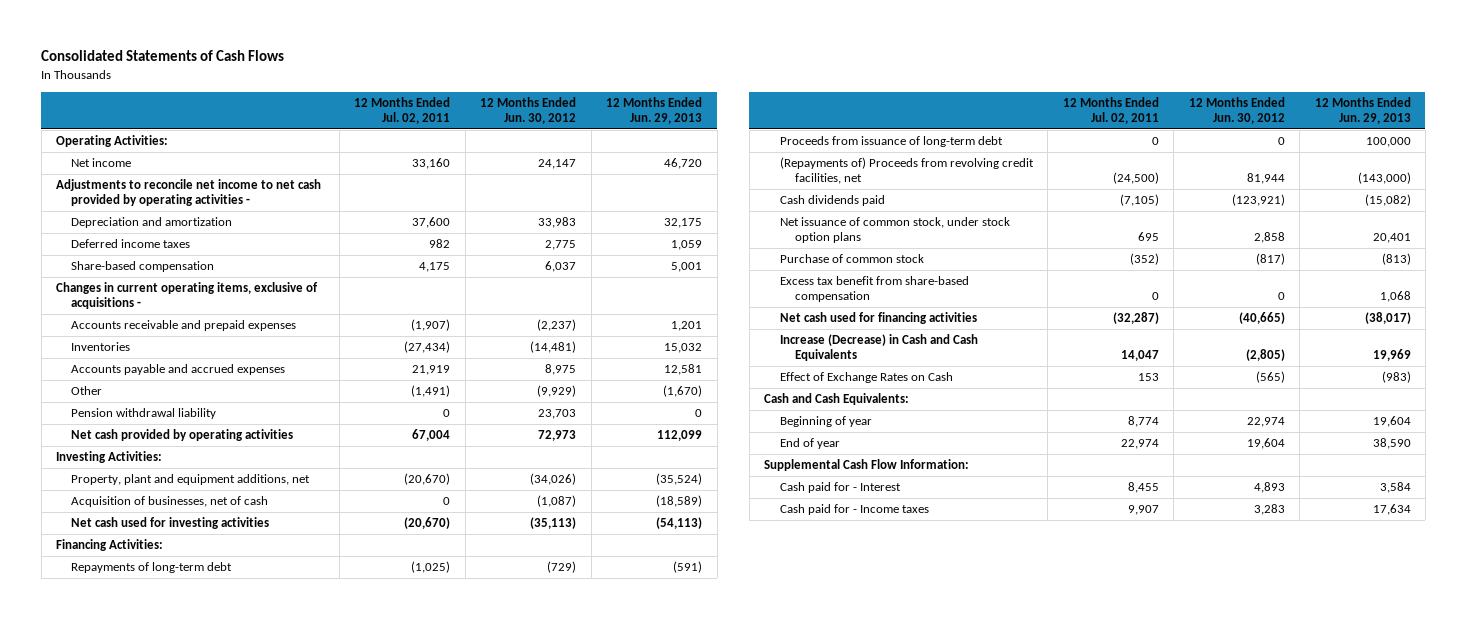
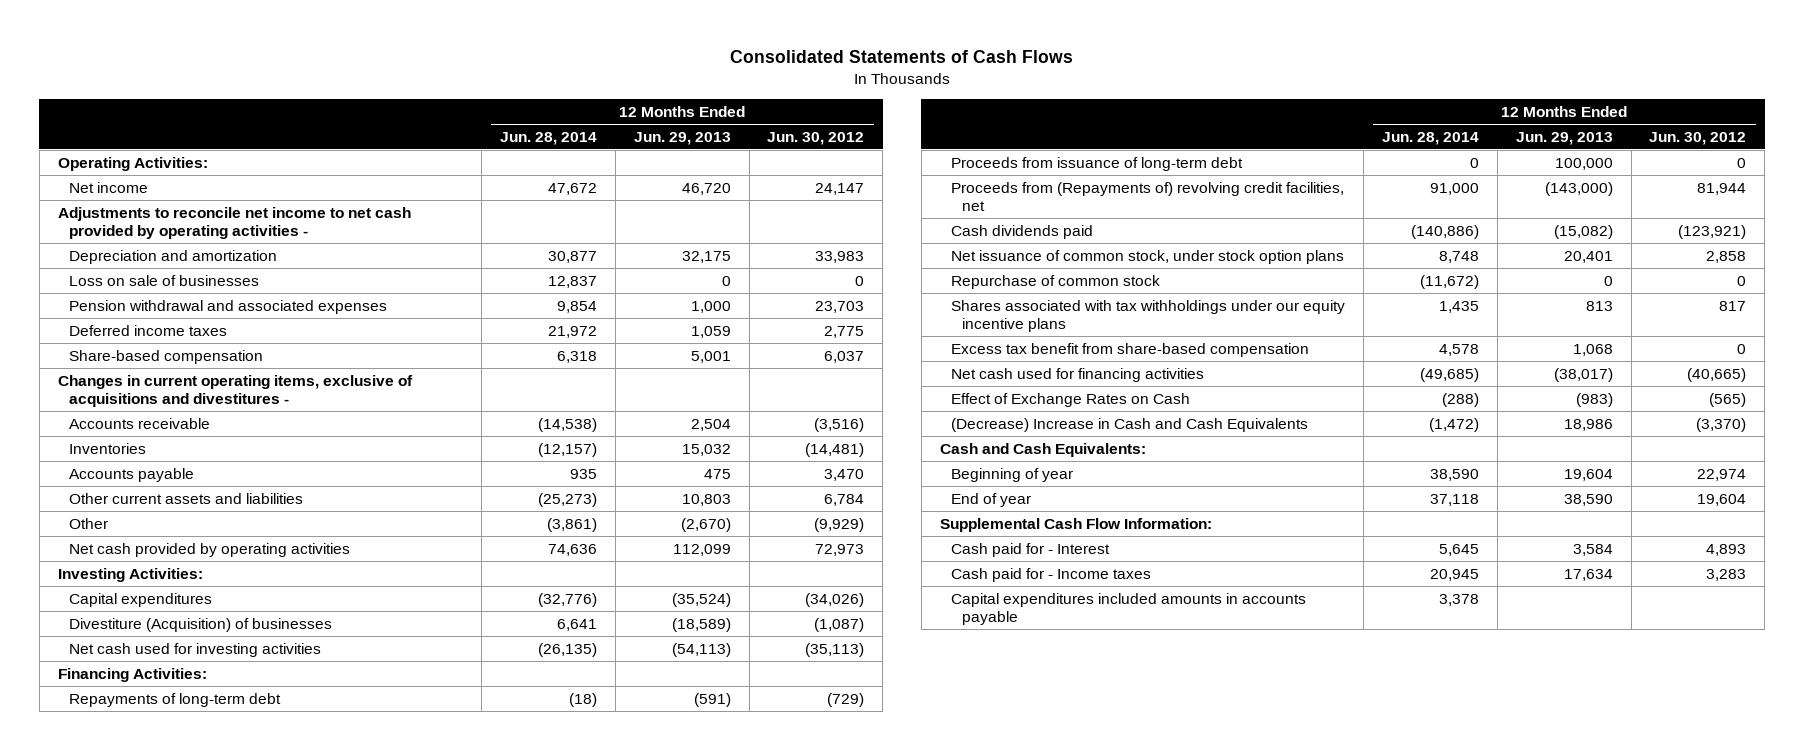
- | 12 Months Ended Jul. 02, 2011 | 12 Months Ended Jun. 30, 2012 | 12 Months Ended Jun. 29, 2013
+ | 12 Months Ended Jun. 28, 2014 | 12 Months Ended Jun. 29, 2013 | 12 Months Ended Jun. 30, 2012
+ Loss on sale of businesses | 12,837 | 0 | 0
+ Pension withdrawal and associated expenses | 9,854 | 1,000 | 23,703
- Changes in current operating items, exclusive of acquisitions -
- Accounts receivable and prepaid expenses | (1,907) | (2,237) | 1,201
+ Changes in current operating items, exclusive of acquisitions and divestitures -
+ Accounts receivable | (14,538) | 2,504 | (3,516)
- Accounts payable and accrued expenses | 21,919 | 8,975 | 12,581
- Other | (1,491) | (9,929) | (1,670)
- Pension withdrawal liability | 0 | 23,703 | 0
+ Accounts payable | 935 | 475 | 3,470
+ Other current assets and liabilities | (25,273) | 10,803 | 6,784
+ Other | (3,861) | (2,670) | (9,929)
- Property, plant and equipment additions, net | (20,670) | (34,026) | (35,524)
- Acquisition of businesses, net of cash | 0 | (1,087) | (18,589)
+ Capital expenditures | (32,776) | (35,524) | (34,026)
+ Divestiture (Acquisition) of businesses | 6,641 | (18,589) | (1,087)
- (Repayments of) Proceeds from revolving credit facilities, net | (24,500) | 81,944 | (143,000)
+ Proceeds from (Repayments of) revolving credit facilities, net | 91,000 | (143,000) | 81,944
- Purchase of common stock | (352) | (817) | (813)
+ Repurchase of common stock | (11,672) | 0 | 0
+ Shares associated with tax withholdings under our equity incentive plans | 1,435 | 813 | 817
- Increase (Decrease) in Cash and Cash Equivalents | 14,047 | (2,805) | 19,969
+ (Decrease) Increase in Cash and Cash Equivalents | (1,472) | 18,986 | (3,370)
+ Capital expenditures included amounts in accounts payable | 3,378 | |

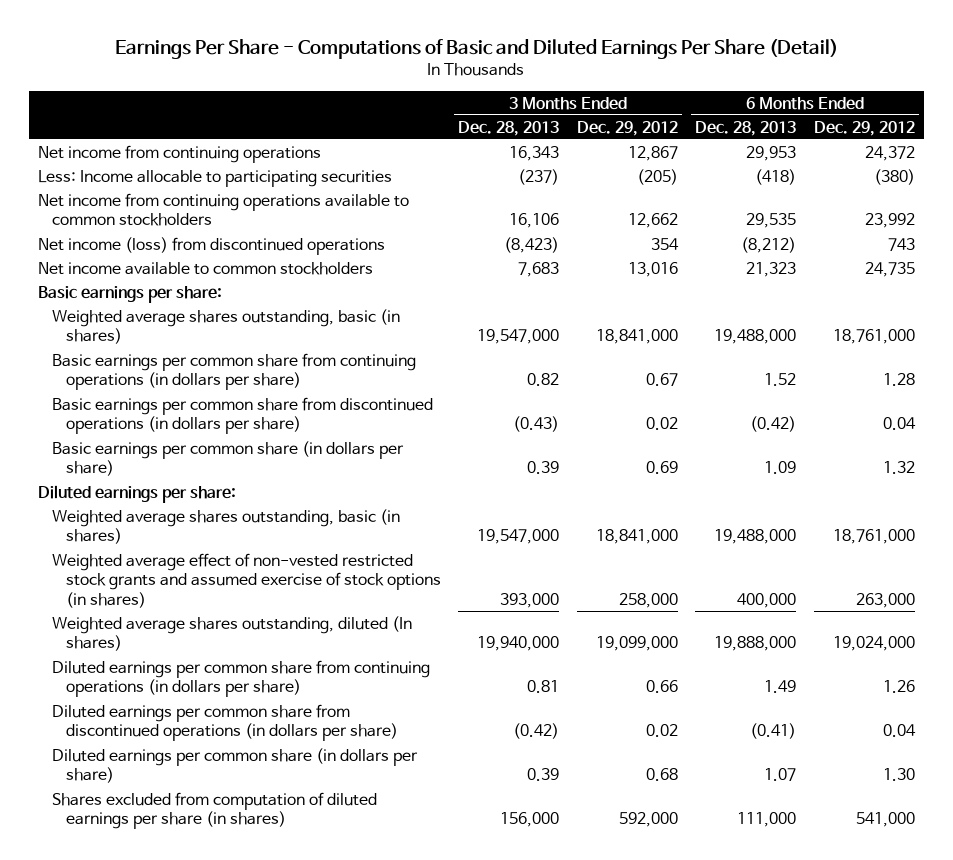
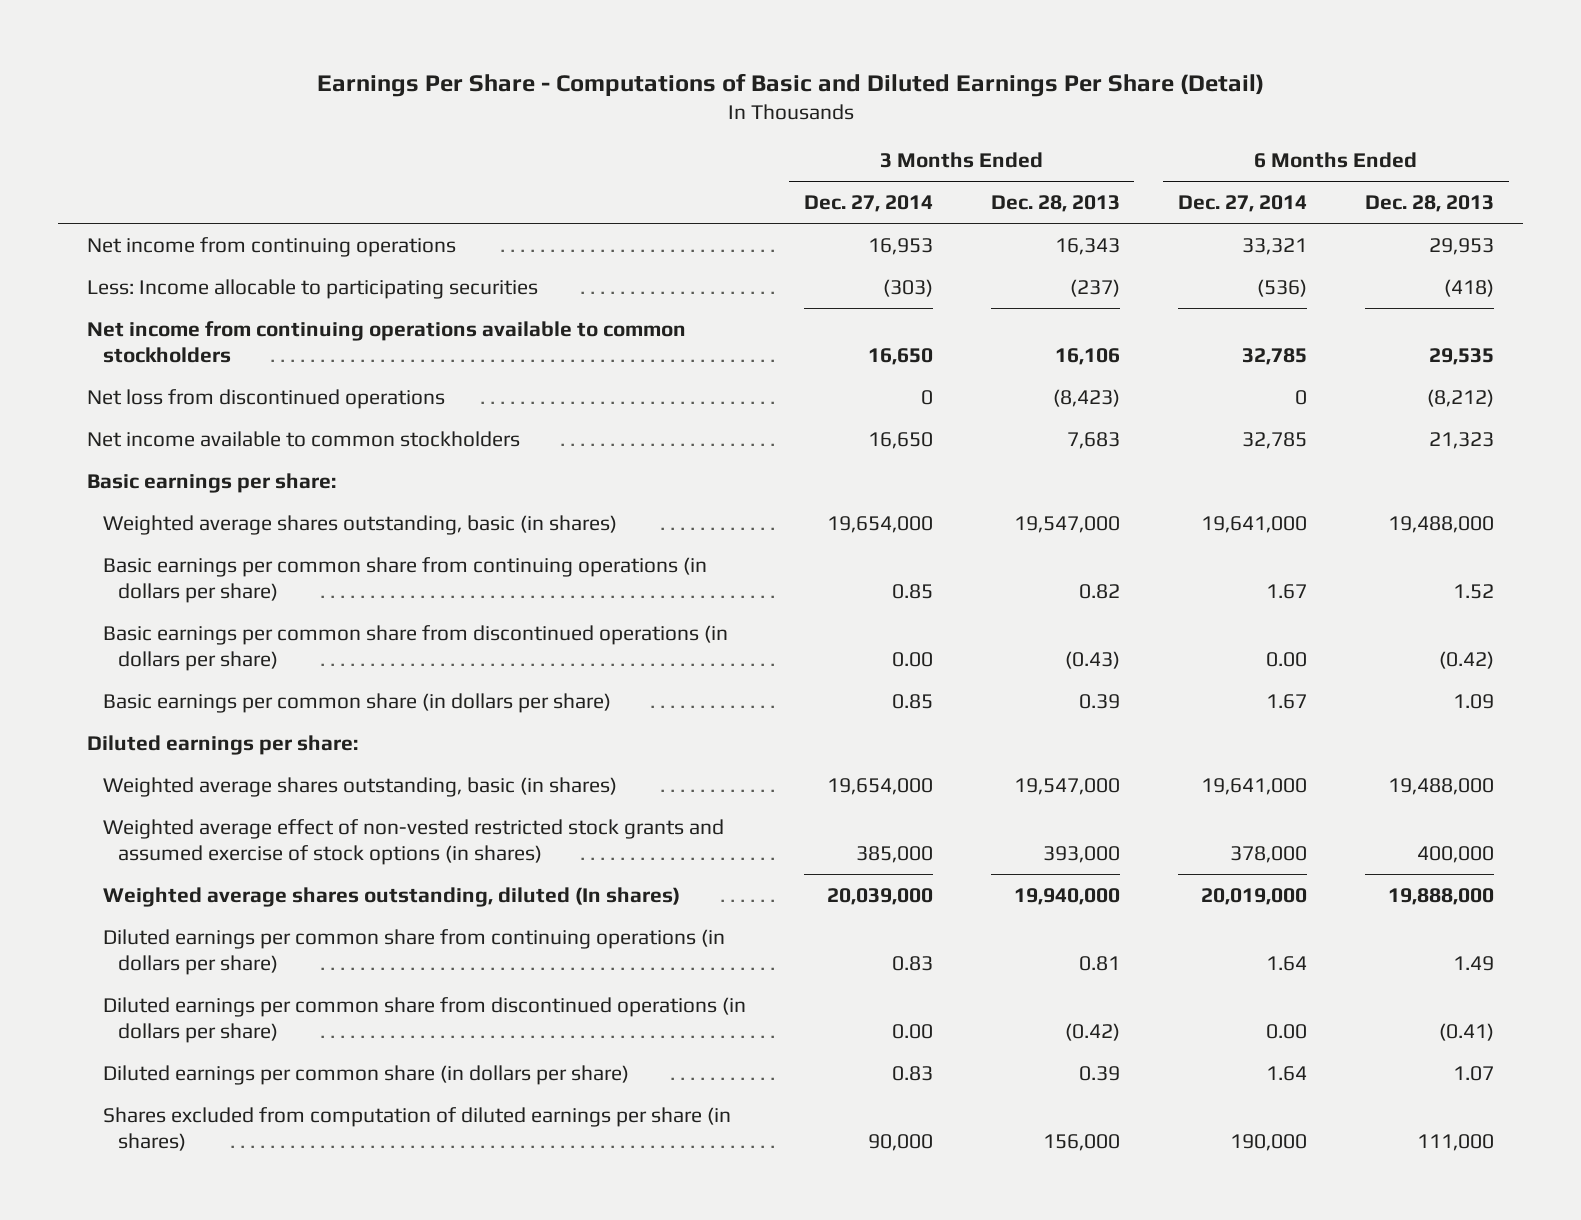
- | 3 Months Ended Dec. 28, 2013 | 3 Months Ended Dec. 29, 2012 | 6 Months Ended Dec. 28, 2013 | 6 Months Ended Dec. 29, 2012
+ | 3 Months Ended Dec. 27, 2014 | 3 Months Ended Dec. 28, 2013 | 6 Months Ended Dec. 27, 2014 | 6 Months Ended Dec. 28, 2013
- Net income (loss) from discontinued operations | (8,423) | 354 | (8,212) | 743
+ Net loss from discontinued operations | 0 | (8,423) | 0 | (8,212)

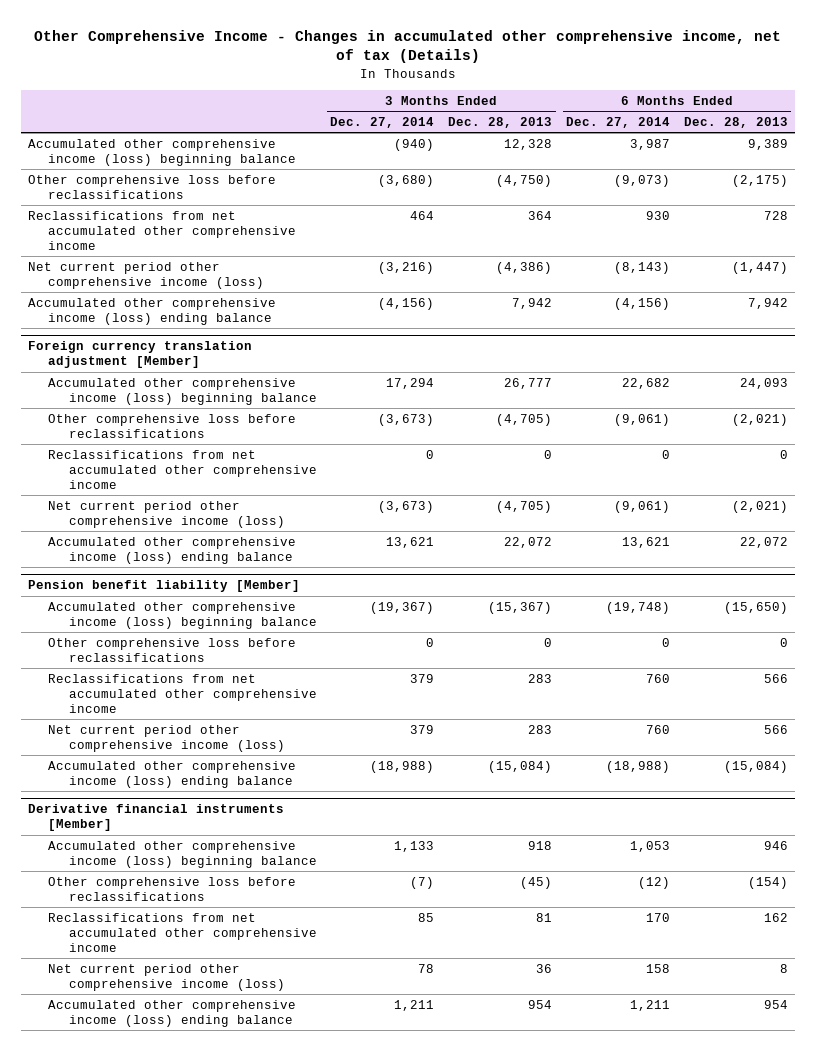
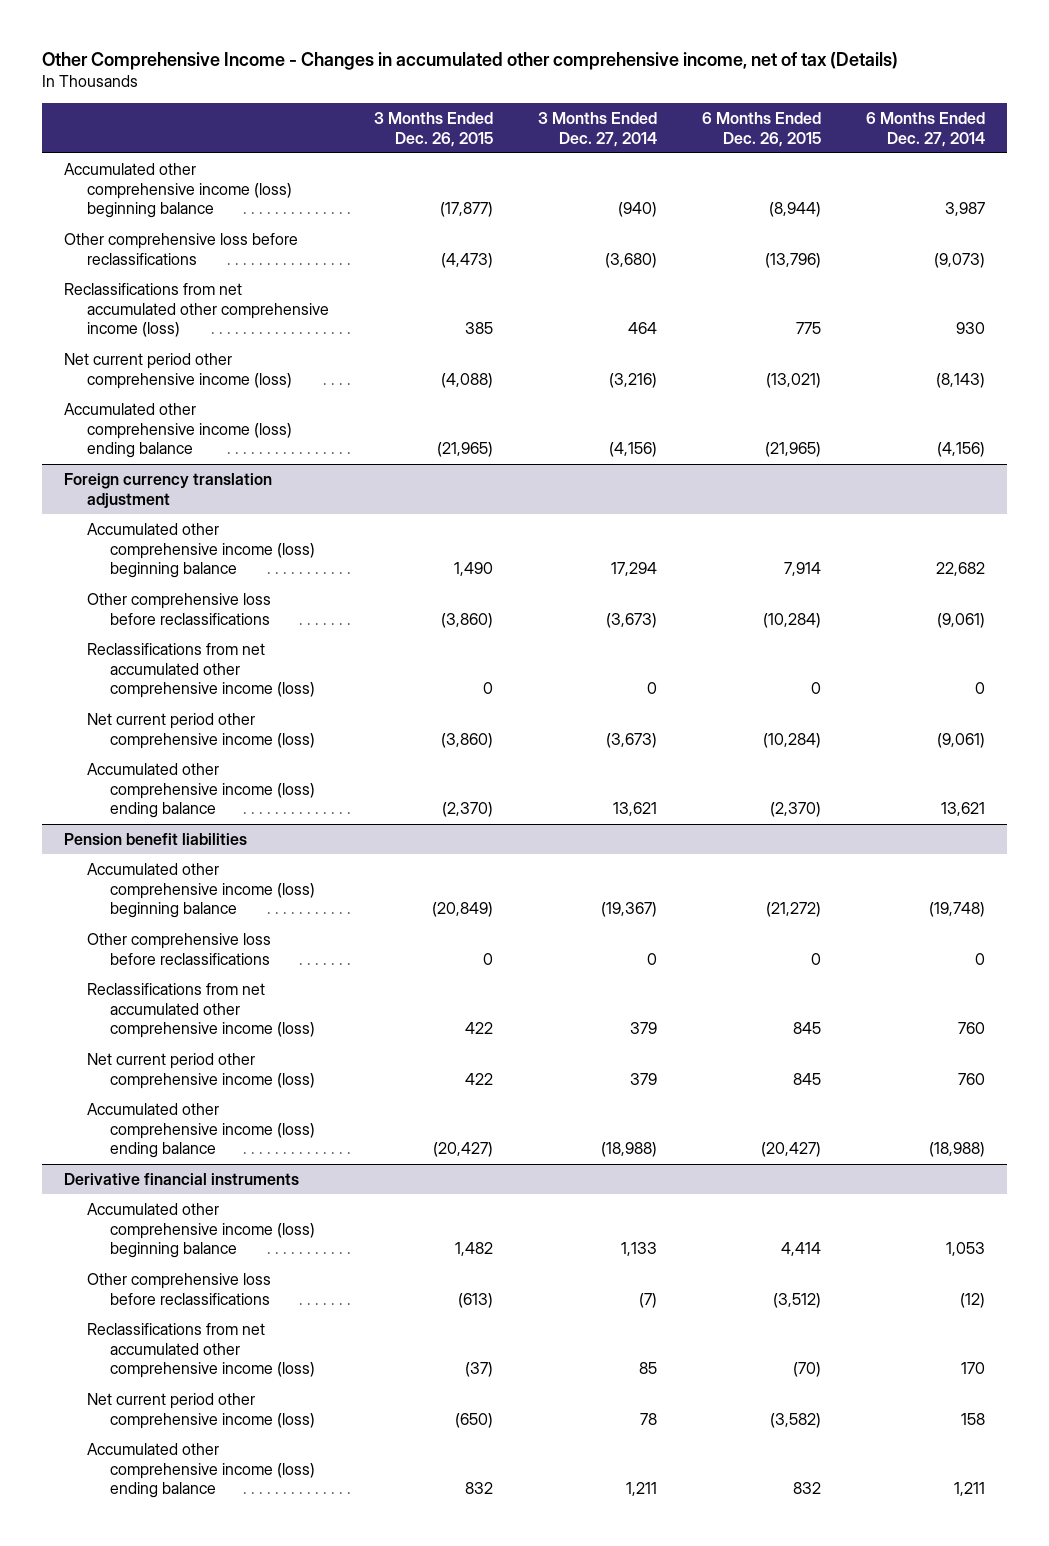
- | 3 Months Ended Dec. 27, 2014 | 3 Months Ended Dec. 28, 2013 | 6 Months Ended Dec. 27, 2014 | 6 Months Ended Dec. 28, 2013
+ | 3 Months Ended Dec. 26, 2015 | 3 Months Ended Dec. 27, 2014 | 6 Months Ended Dec. 26, 2015 | 6 Months Ended Dec. 27, 2014
- Reclassifications from net accumulated other comprehensive income | 464 | 364 | 930 | 728
+ Reclassifications from net accumulated other comprehensive income (loss) | 385 | 464 | 775 | 930
- Foreign currency translation adjustment [Member]
+ Foreign currency translation adjustment
- Reclassifications from net accumulated other comprehensive income | 0 | 0 | 0 | 0
+ Reclassifications from net accumulated other comprehensive income (loss) | 0 | 0 | 0 | 0
- Pension benefit liability [Member]
+ Pension benefit liabilities
- Reclassifications from net accumulated other comprehensive income | 379 | 283 | 760 | 566
+ Reclassifications from net accumulated other comprehensive income (loss) | 422 | 379 | 845 | 760
- Derivative financial instruments [Member]
+ Derivative financial instruments
- Reclassifications from net accumulated other comprehensive income | 85 | 81 | 170 | 162
+ Reclassifications from net accumulated other comprehensive income (loss) | (37) | 85 | (70) | 170

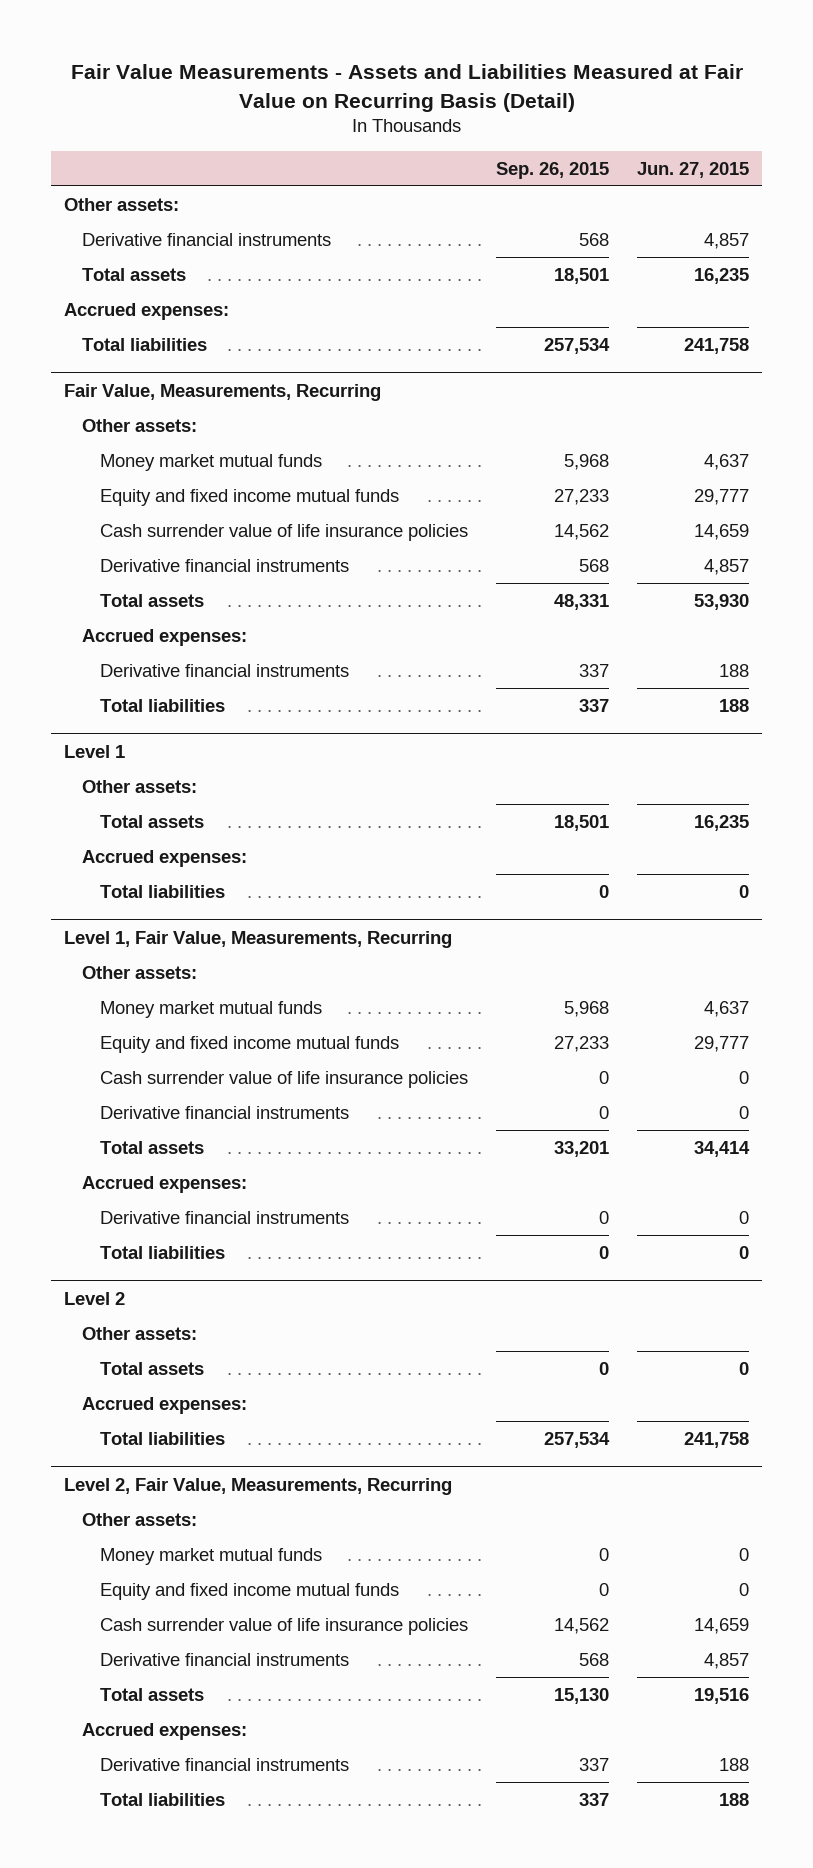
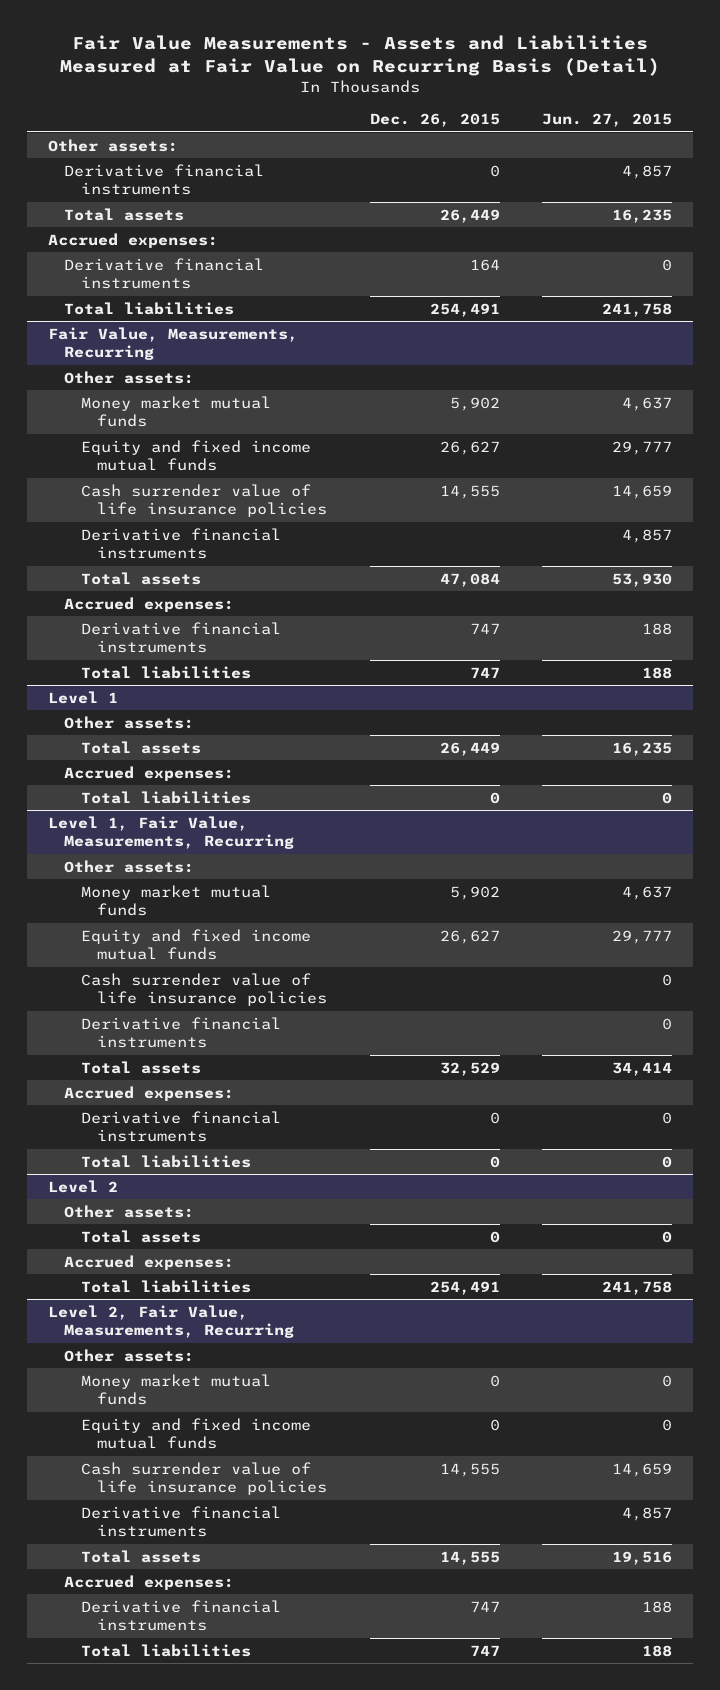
- | Sep. 26, 2015 | Jun. 27, 2015
+ | Dec. 26, 2015 | Jun. 27, 2015
+ Derivative financial instruments | 164 | 0

